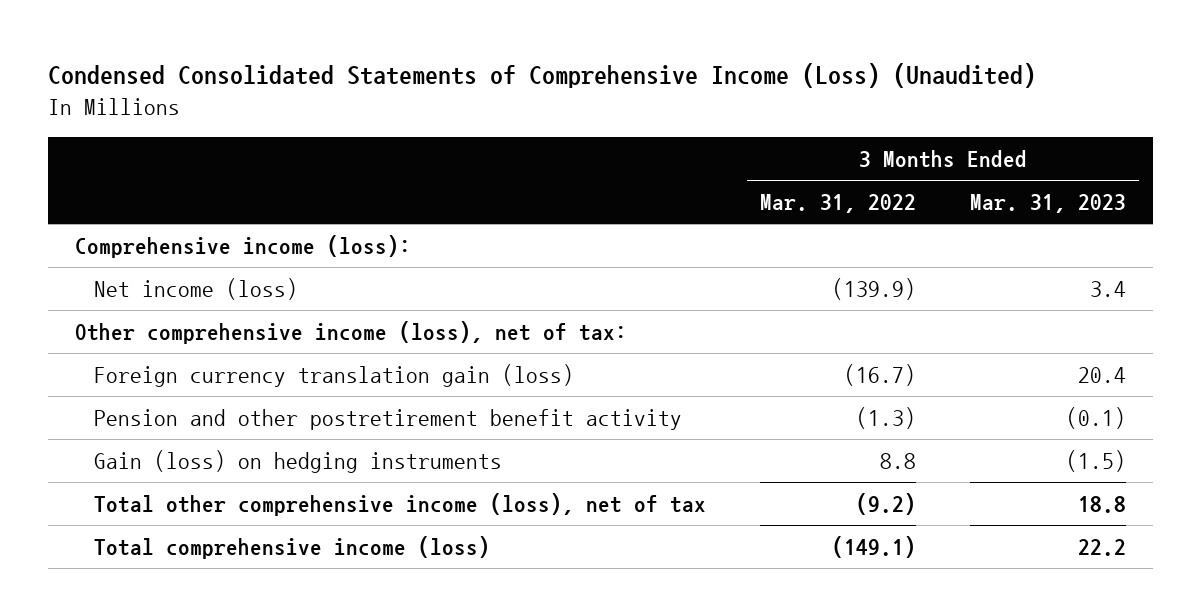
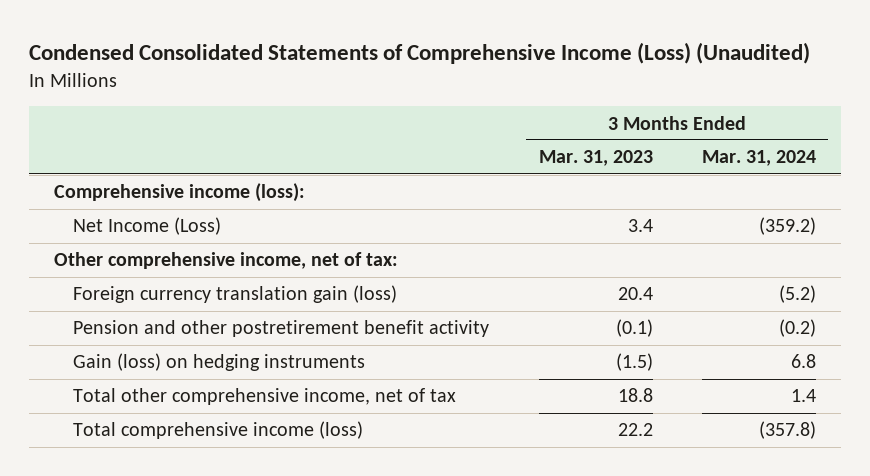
- | 3 Months Ended Mar. 31, 2022 | 3 Months Ended Mar. 31, 2023
+ | 3 Months Ended Mar. 31, 2023 | 3 Months Ended Mar. 31, 2024
- Net income (loss) | (139.9) | 3.4
- Other comprehensive income (loss), net of tax:
+ Net Income (Loss) | 3.4 | (359.2)
+ Other comprehensive income, net of tax:
- Total other comprehensive income (loss), net of tax | (9.2) | 18.8
+ Total other comprehensive income, net of tax | 18.8 | 1.4

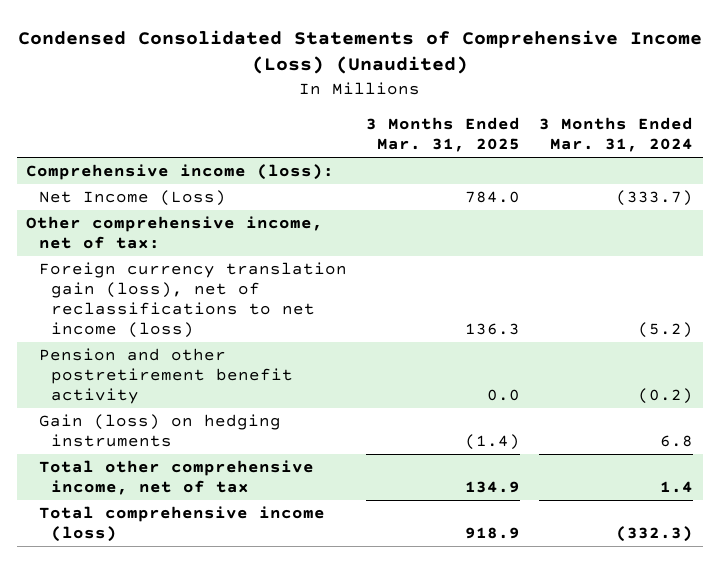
- | 3 Months Ended Mar. 31, 2023 | 3 Months Ended Mar. 31, 2024
+ | 3 Months Ended Mar. 31, 2025 | 3 Months Ended Mar. 31, 2024
- Net Income (Loss) | 3.4 | (359.2)
+ Net Income (Loss) | 784.0 | (333.7)
- Foreign currency translation gain (loss) | 20.4 | (5.2)
+ Foreign currency translation gain (loss), net of reclassifications to net income (loss) | 136.3 | (5.2)
- Total comprehensive income (loss) | 22.2 | (357.8)
+ Total comprehensive income (loss) | 918.9 | (332.3)

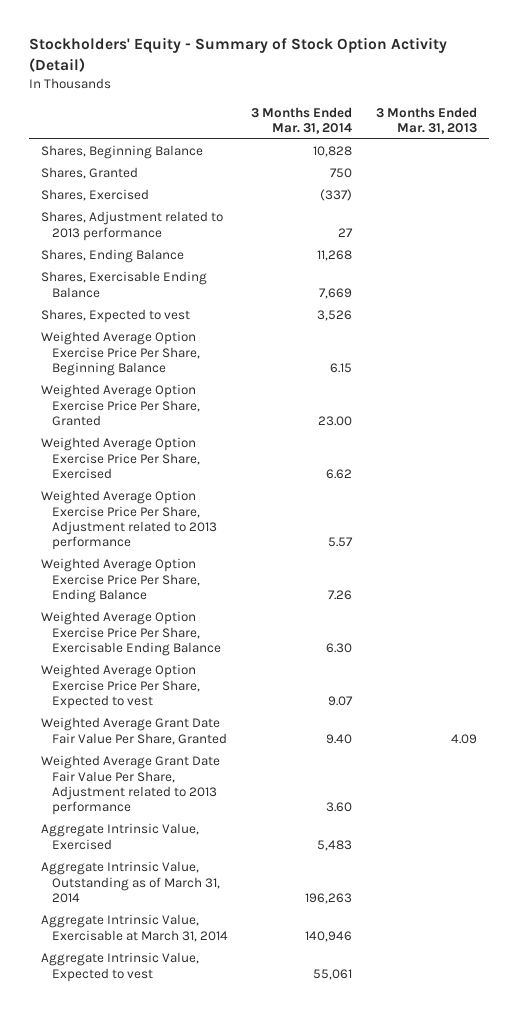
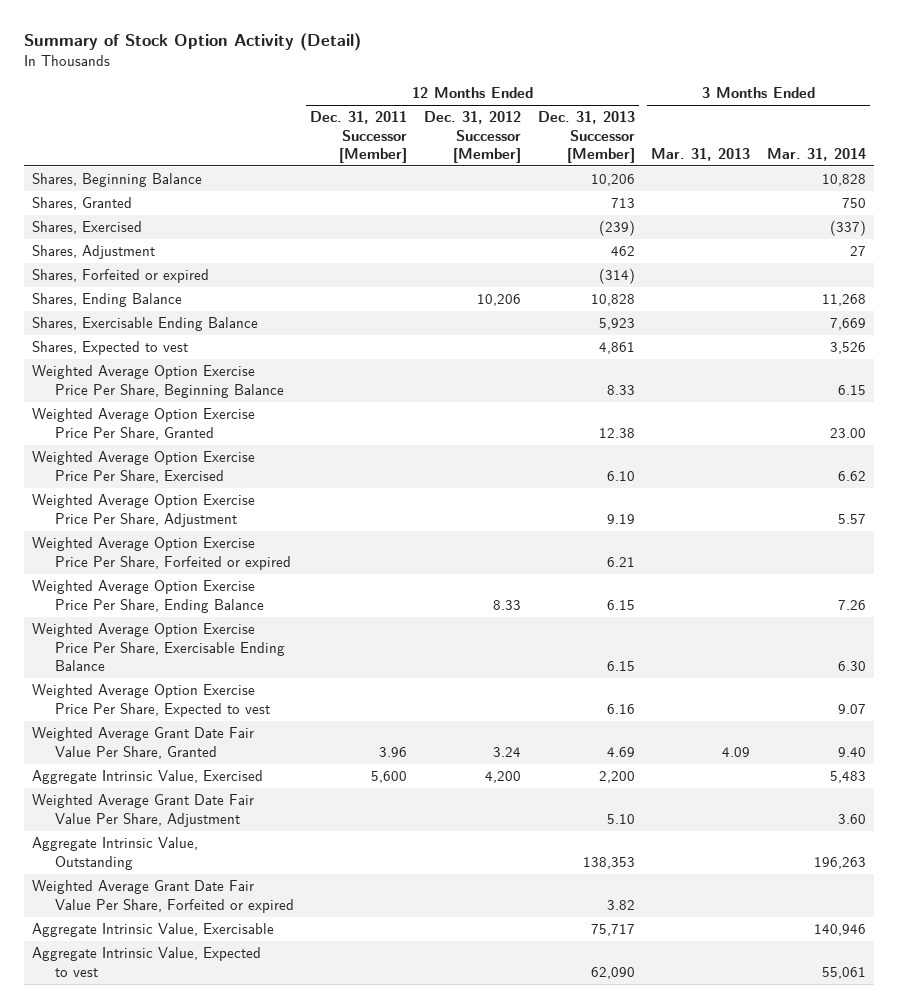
- Stockholders' Equity - Summary of Stock Option Activity (Detail)
+ Summary of Stock Option Activity (Detail)
- | 3 Months Ended Mar. 31, 2014 | 3 Months Ended Mar. 31, 2013
+ | 12 Months Ended Dec. 31, 2011 Successor [Member] | 12 Months Ended Dec. 31, 2012 Successor [Member] | 12 Months Ended Dec. 31, 2013 Successor [Member] | 3 Months Ended Mar. 31, 2013 | 3 Months Ended Mar. 31, 2014
- Shares, Adjustment related to 2013 performance | 27 |
+ Shares, Adjustment | | | 462 | | 27
+ Shares, Forfeited or expired | | | (314) | |
- Weighted Average Option Exercise Price Per Share, Adjustment related to 2013 performance | 5.57 |
+ Weighted Average Option Exercise Price Per Share, Adjustment | | | 9.19 | | 5.57
+ Weighted Average Option Exercise Price Per Share, Forfeited or expired | | | 6.21 | |
- Weighted Average Grant Date Fair Value Per Share, Adjustment related to 2013 performance | 3.60 |
- Aggregate Intrinsic Value, Outstanding as of March 31, 2014 | 196,263 |
- Aggregate Intrinsic Value, Exercisable at March 31, 2014 | 140,946 |
+ Weighted Average Grant Date Fair Value Per Share, Adjustment | | | 5.10 | | 3.60
+ Aggregate Intrinsic Value, Outstanding | | | 138,353 | | 196,263
+ Weighted Average Grant Date Fair Value Per Share, Forfeited or expired | | | 3.82 | |
+ Aggregate Intrinsic Value, Exercisable | | | 75,717 | | 140,946

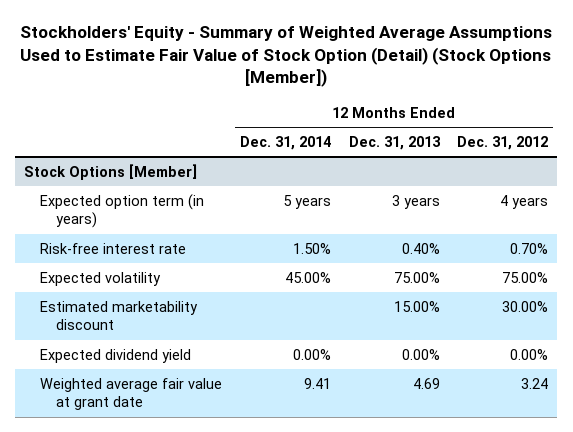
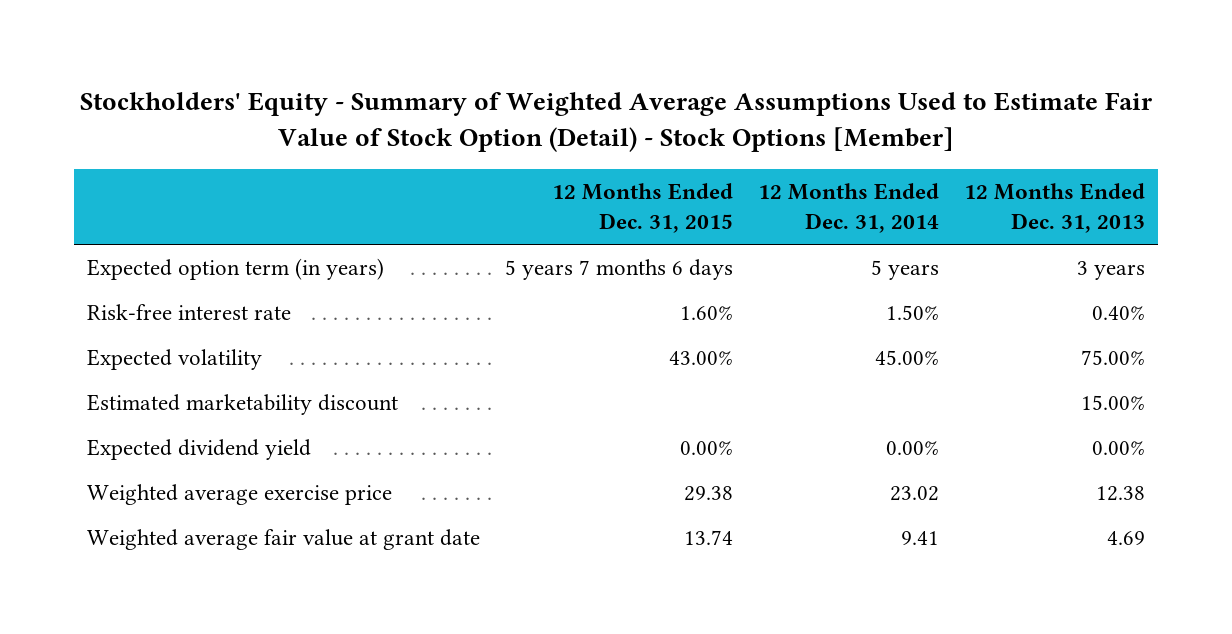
- Stockholders' Equity - Summary of Weighted Average Assumptions Used to Estimate Fair Value of Stock Option (Detail) (Stock Options [Member])
+ Stockholders' Equity - Summary of Weighted Average Assumptions Used to Estimate Fair Value of Stock Option (Detail) - Stock Options [Member]
- | 12 Months Ended Dec. 31, 2014 | 12 Months Ended Dec. 31, 2013 | 12 Months Ended Dec. 31, 2012
+ | 12 Months Ended Dec. 31, 2015 | 12 Months Ended Dec. 31, 2014 | 12 Months Ended Dec. 31, 2013
- Stock Options [Member]
+ Weighted average exercise price | 29.38 | 23.02 | 12.38

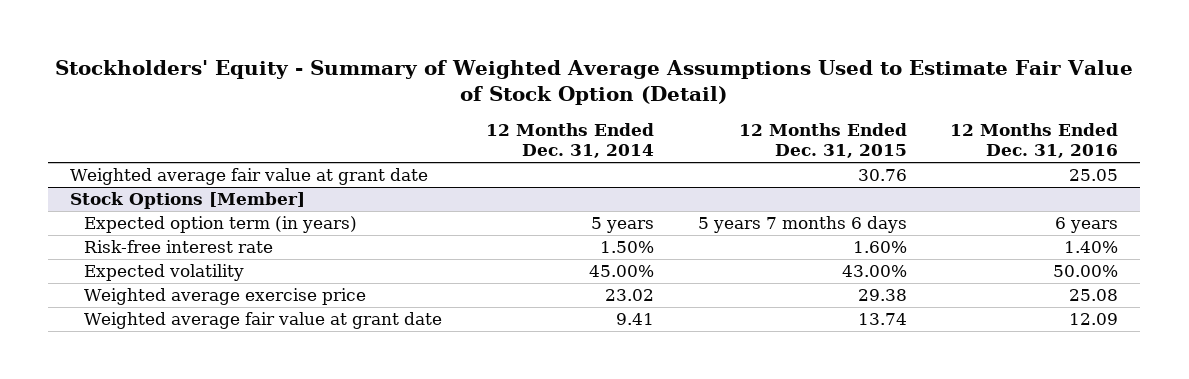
- Stockholders' Equity - Summary of Weighted Average Assumptions Used to Estimate Fair Value of Stock Option (Detail) - Stock Options [Member]
+ Stockholders' Equity - Summary of Weighted Average Assumptions Used to Estimate Fair Value of Stock Option (Detail)
- | 12 Months Ended Dec. 31, 2015 | 12 Months Ended Dec. 31, 2014 | 12 Months Ended Dec. 31, 2013
+ | 12 Months Ended Dec. 31, 2014 | 12 Months Ended Dec. 31, 2015 | 12 Months Ended Dec. 31, 2016
+ Weighted average fair value at grant date | | 30.76 | 25.05
+ Stock Options [Member]
- Estimated marketability discount | | | 15.00%
- Expected dividend yield | 0.00% | 0.00% | 0.00%

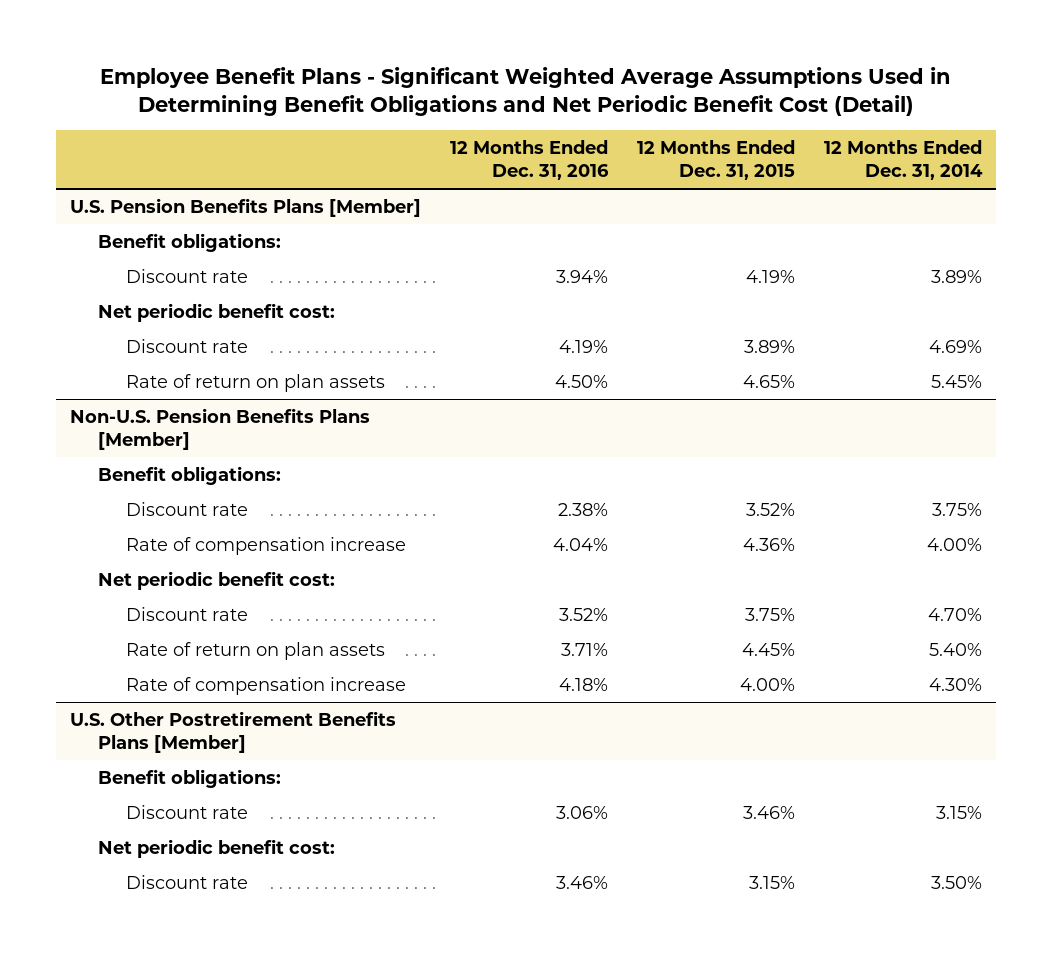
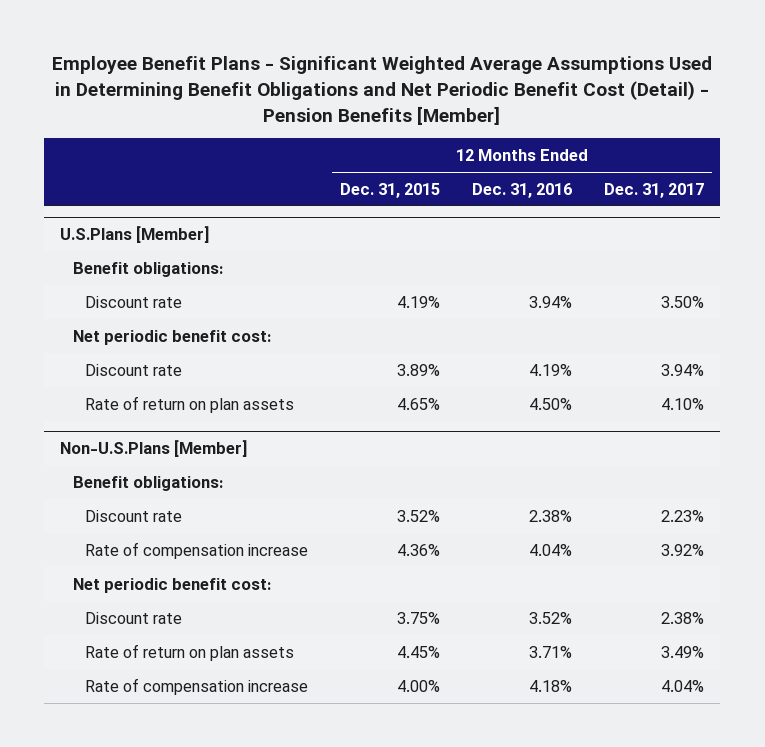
- Employee Benefit Plans - Significant Weighted Average Assumptions Used in Determining Benefit Obligations and Net Periodic Benefit Cost (Detail)
+ Employee Benefit Plans - Significant Weighted Average Assumptions Used in Determining Benefit Obligations and Net Periodic Benefit Cost (Detail) - Pension Benefits [Member]
- | 12 Months Ended Dec. 31, 2016 | 12 Months Ended Dec. 31, 2015 | 12 Months Ended Dec. 31, 2014
+ | 12 Months Ended Dec. 31, 2015 | 12 Months Ended Dec. 31, 2016 | 12 Months Ended Dec. 31, 2017
- U.S. Pension Benefits Plans [Member]
+ U.S.Plans [Member]
- Non-U.S. Pension Benefits Plans [Member]
+ Non-U.S.Plans [Member]
- U.S. Other Postretirement Benefits Plans [Member]
- Benefit obligations:
- Discount rate | 3.06% | 3.46% | 3.15%
- Net periodic benefit cost:
- Discount rate | 3.46% | 3.15% | 3.50%

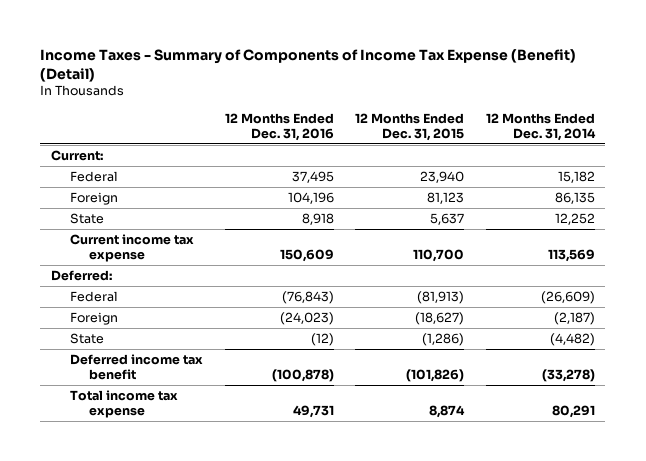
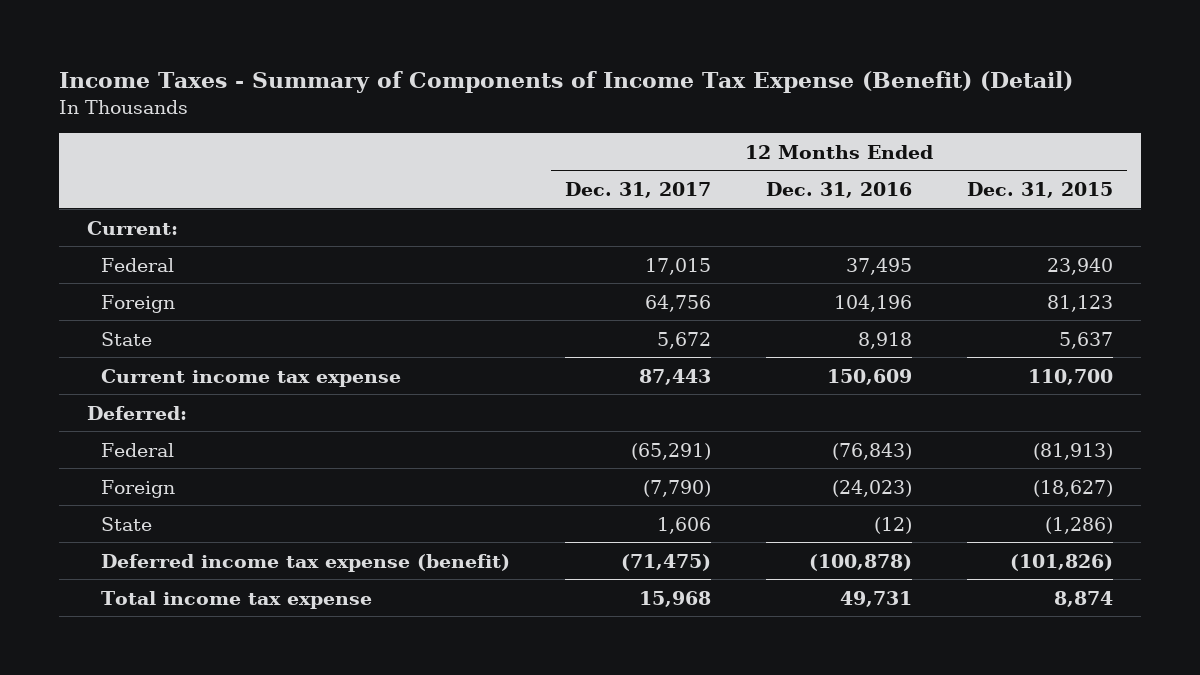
- | 12 Months Ended Dec. 31, 2016 | 12 Months Ended Dec. 31, 2015 | 12 Months Ended Dec. 31, 2014
+ | 12 Months Ended Dec. 31, 2017 | 12 Months Ended Dec. 31, 2016 | 12 Months Ended Dec. 31, 2015
- Deferred income tax benefit | (100,878) | (101,826) | (33,278)
+ Deferred income tax expense (benefit) | (71,475) | (100,878) | (101,826)

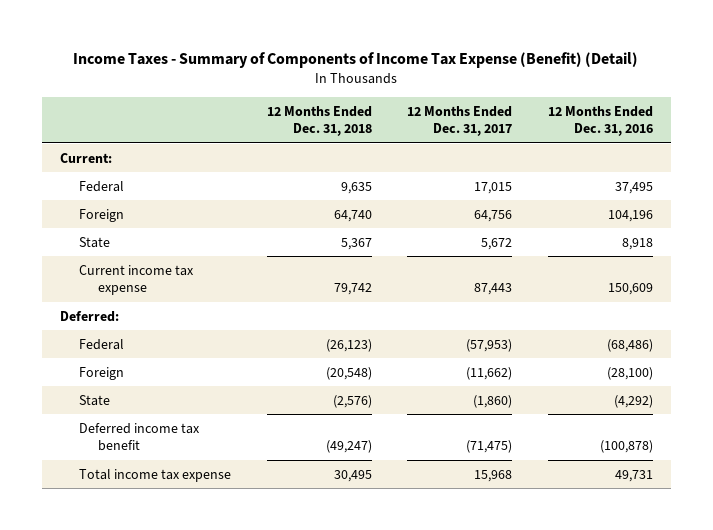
- | 12 Months Ended Dec. 31, 2017 | 12 Months Ended Dec. 31, 2016 | 12 Months Ended Dec. 31, 2015
+ | 12 Months Ended Dec. 31, 2018 | 12 Months Ended Dec. 31, 2017 | 12 Months Ended Dec. 31, 2016
- Federal | (65,291) | (76,843) | (81,913)
- Foreign | (7,790) | (24,023) | (18,627)
- State | 1,606 | (12) | (1,286)
- Deferred income tax expense (benefit) | (71,475) | (100,878) | (101,826)
+ Federal | (26,123) | (57,953) | (68,486)
+ Foreign | (20,548) | (11,662) | (28,100)
+ State | (2,576) | (1,860) | (4,292)
+ Deferred income tax benefit | (49,247) | (71,475) | (100,878)

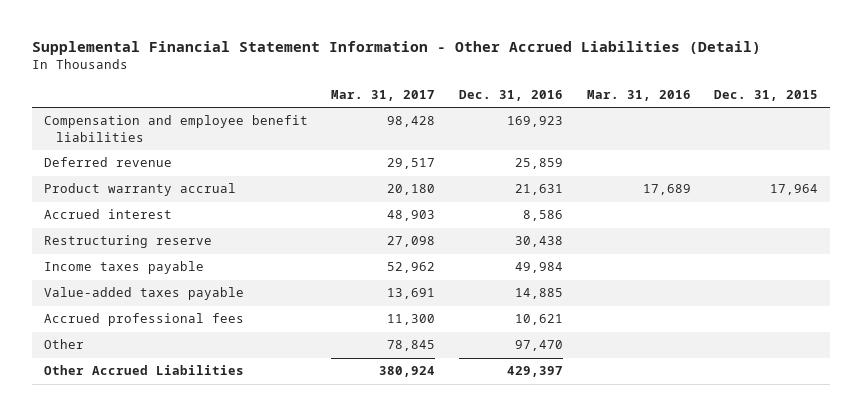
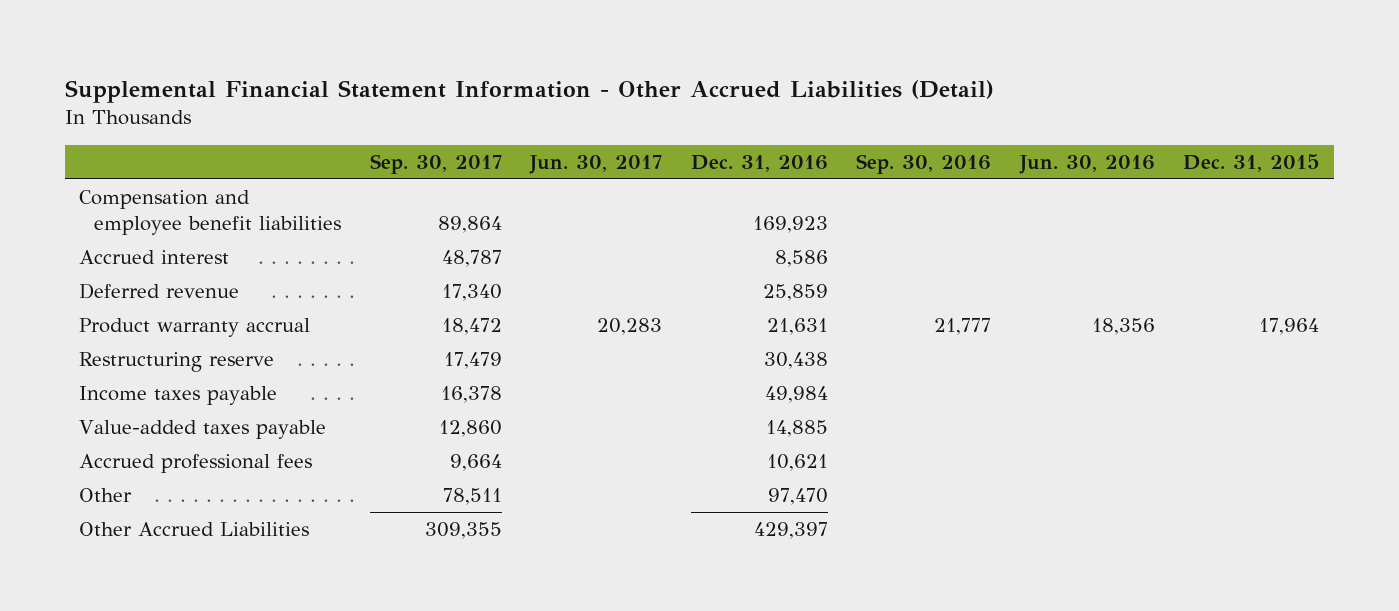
- | Mar. 31, 2017 | Dec. 31, 2016 | Mar. 31, 2016 | Dec. 31, 2015
+ | Sep. 30, 2017 | Jun. 30, 2017 | Dec. 31, 2016 | Sep. 30, 2016 | Jun. 30, 2016 | Dec. 31, 2015
moved up: Accrued interest | 48,787 | | 8,586 | | |

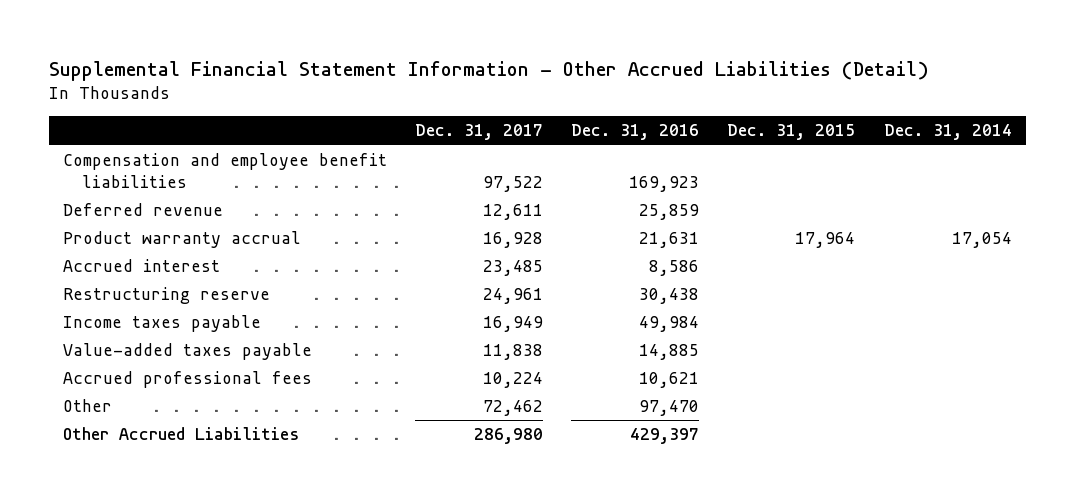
- | Sep. 30, 2017 | Jun. 30, 2017 | Dec. 31, 2016 | Sep. 30, 2016 | Jun. 30, 2016 | Dec. 31, 2015
+ | Dec. 31, 2017 | Dec. 31, 2016 | Dec. 31, 2015 | Dec. 31, 2014
moved down: Accrued interest | 23,485 | 8,586 | |

